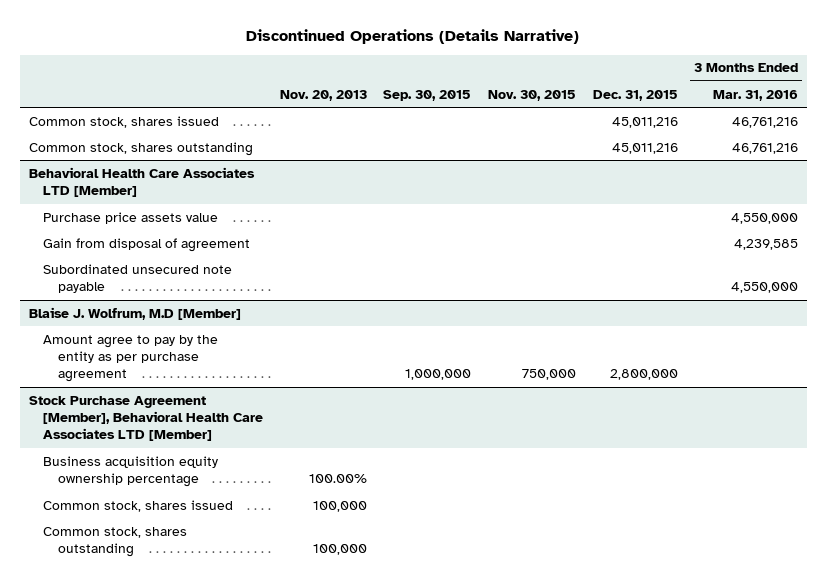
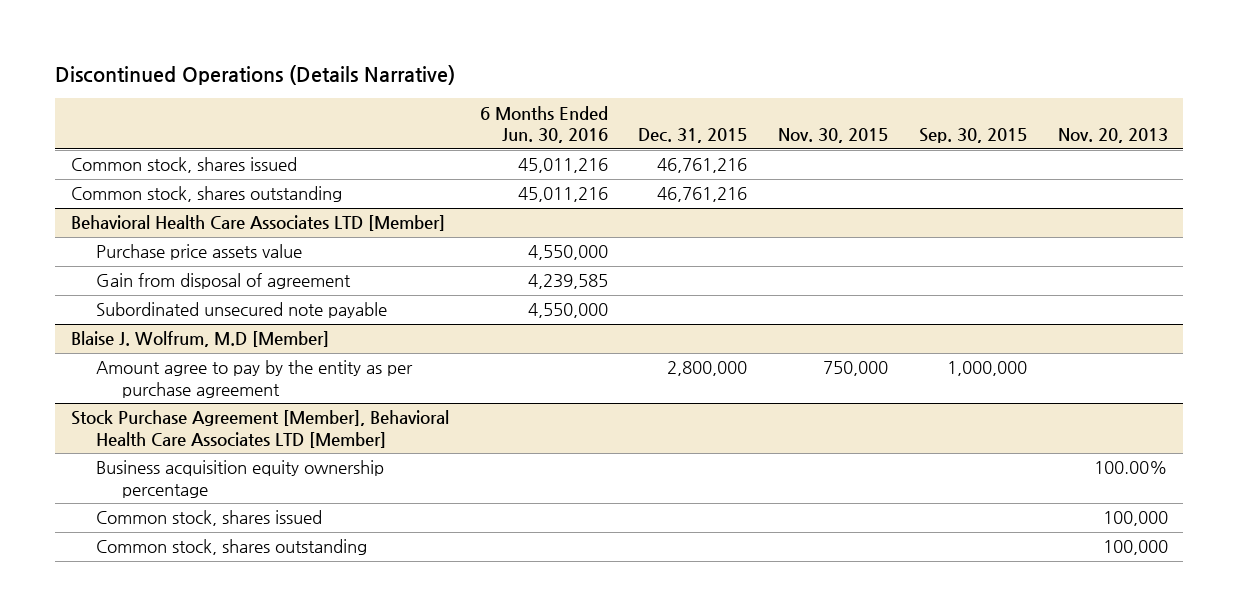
- | Nov. 20, 2013 | Sep. 30, 2015 | Nov. 30, 2015 | Dec. 31, 2015 | 3 Months Ended Mar. 31, 2016
+ | 6 Months Ended Jun. 30, 2016 | Dec. 31, 2015 | Nov. 30, 2015 | Sep. 30, 2015 | Nov. 20, 2013
- Common stock, shares issued | | | | 45,011,216 | 46,761,216
- Common stock, shares outstanding | | | | 45,011,216 | 46,761,216
+ Common stock, shares issued | 45,011,216 | 46,761,216 | | |
+ Common stock, shares outstanding | 45,011,216 | 46,761,216 | | |

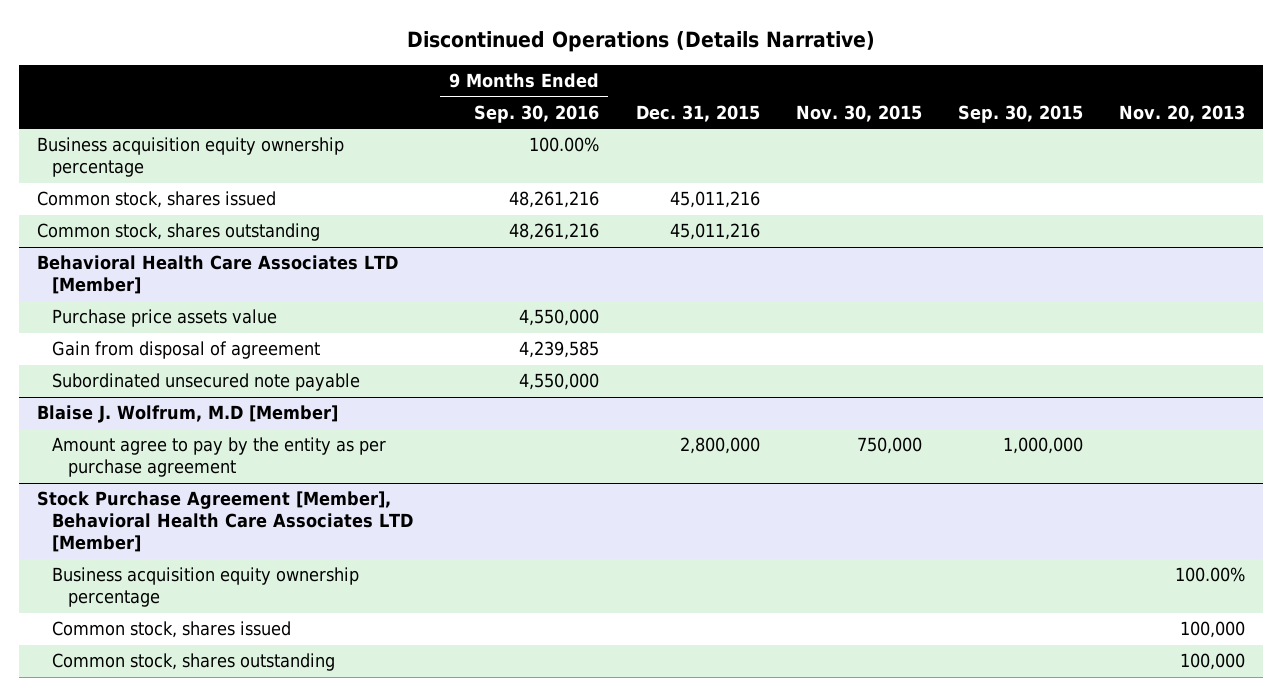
- | 6 Months Ended Jun. 30, 2016 | Dec. 31, 2015 | Nov. 30, 2015 | Sep. 30, 2015 | Nov. 20, 2013
+ | 9 Months Ended Sep. 30, 2016 | Dec. 31, 2015 | Nov. 30, 2015 | Sep. 30, 2015 | Nov. 20, 2013
- Common stock, shares issued | 45,011,216 | 46,761,216 | | |
- Common stock, shares outstanding | 45,011,216 | 46,761,216 | | |
+ Business acquisition equity ownership percentage | 100.00% | | | |
+ Common stock, shares issued | 48,261,216 | 45,011,216 | | |
+ Common stock, shares outstanding | 48,261,216 | 45,011,216 | | |

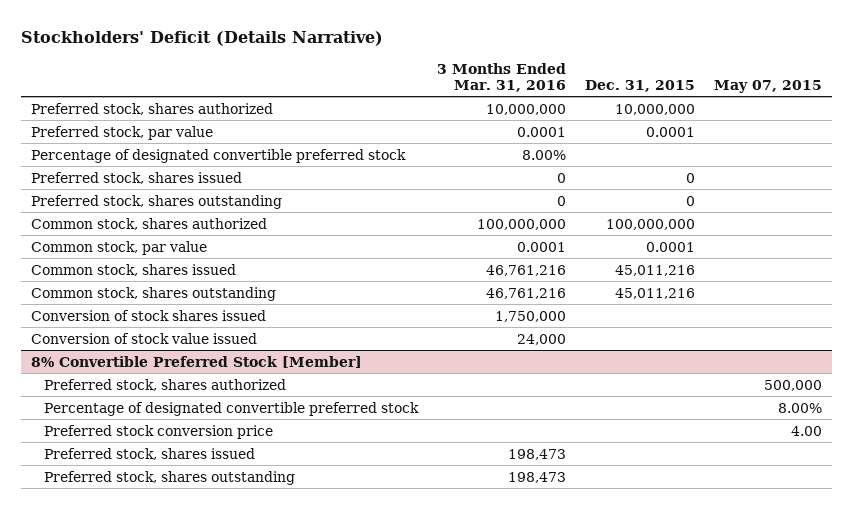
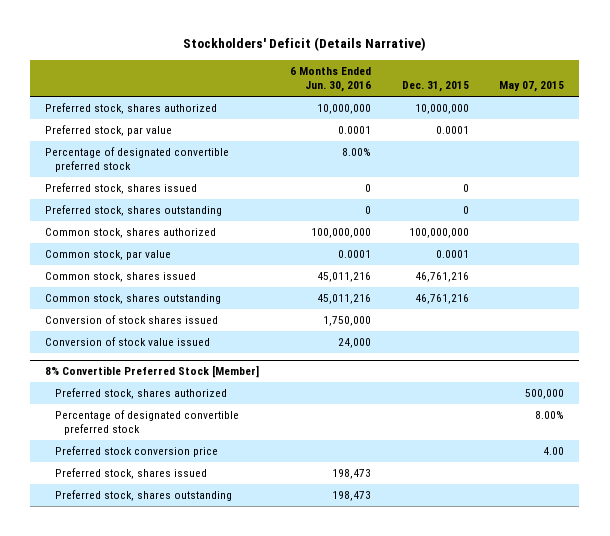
- | 3 Months Ended Mar. 31, 2016 | Dec. 31, 2015 | May 07, 2015
+ | 6 Months Ended Jun. 30, 2016 | Dec. 31, 2015 | May 07, 2015
- Common stock, shares issued | 46,761,216 | 45,011,216 |
- Common stock, shares outstanding | 46,761,216 | 45,011,216 |
+ Common stock, shares issued | 45,011,216 | 46,761,216 |
+ Common stock, shares outstanding | 45,011,216 | 46,761,216 |

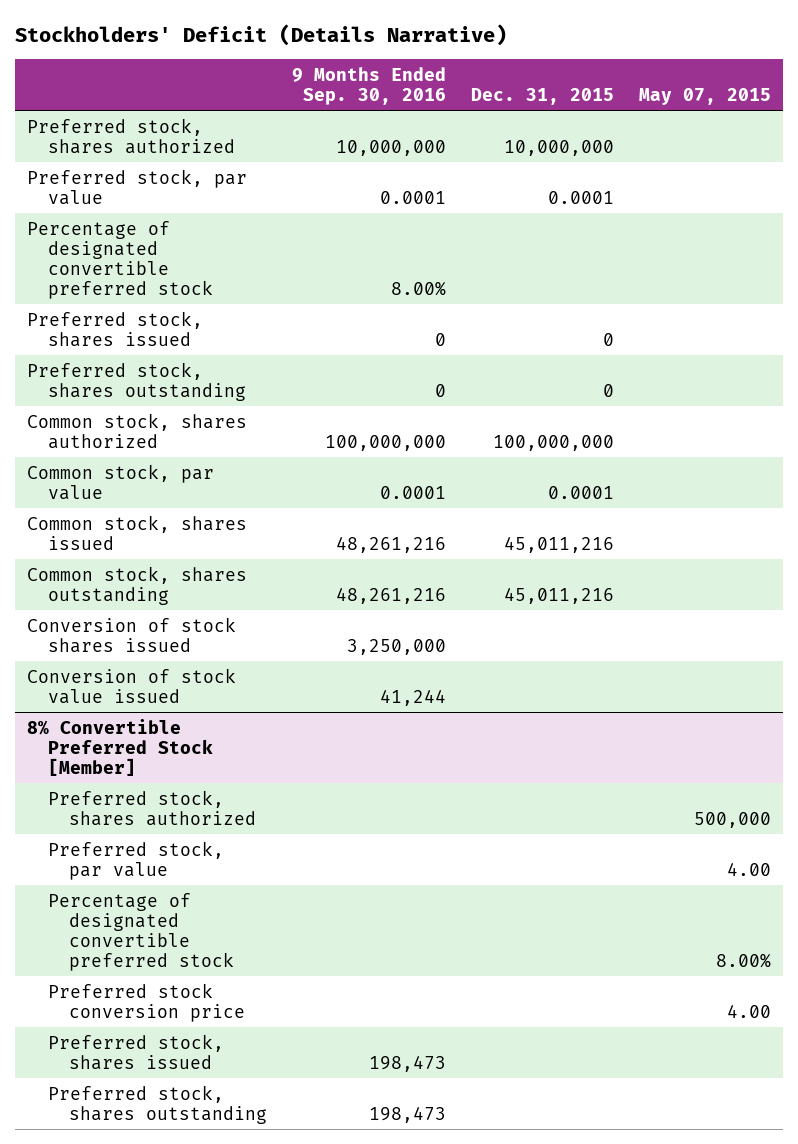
- | 6 Months Ended Jun. 30, 2016 | Dec. 31, 2015 | May 07, 2015
+ | 9 Months Ended Sep. 30, 2016 | Dec. 31, 2015 | May 07, 2015
- Common stock, shares issued | 45,011,216 | 46,761,216 |
- Common stock, shares outstanding | 45,011,216 | 46,761,216 |
+ Common stock, shares issued | 48,261,216 | 45,011,216 |
+ Common stock, shares outstanding | 48,261,216 | 45,011,216 |
@ 8% Convertible Preferred Stock [Member]
+ Preferred stock, par value | | | 4.00

